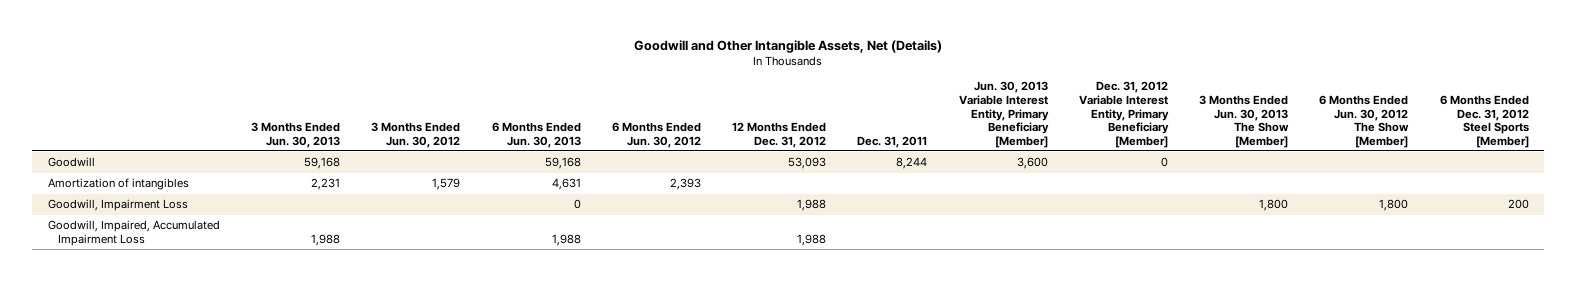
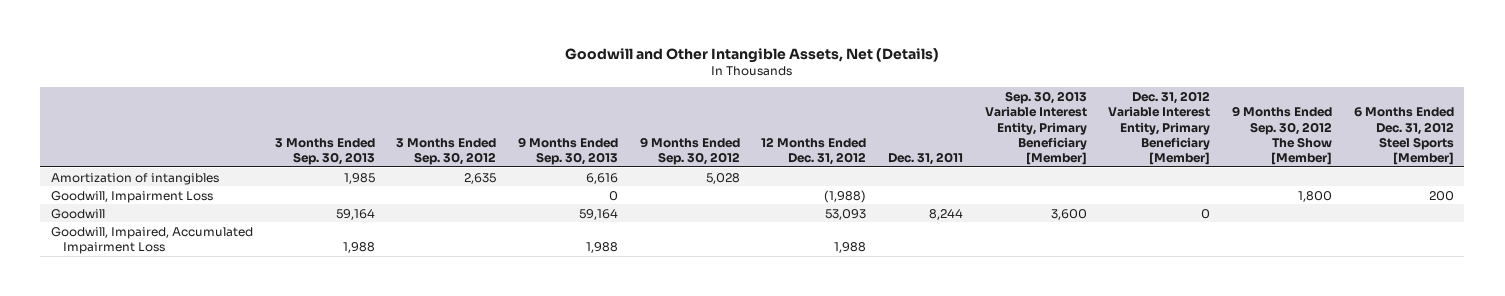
- | 3 Months Ended Jun. 30, 2013 | 3 Months Ended Jun. 30, 2012 | 6 Months Ended Jun. 30, 2013 | 6 Months Ended Jun. 30, 2012 | 12 Months Ended Dec. 31, 2012 | Dec. 31, 2011 | Jun. 30, 2013 Variable Interest Entity, Primary Beneficiary [Member] | Dec. 31, 2012 Variable Interest Entity, Primary Beneficiary [Member] | 3 Months Ended Jun. 30, 2013 The Show [Member] | 6 Months Ended Jun. 30, 2012 The Show [Member] | 6 Months Ended Dec. 31, 2012 Steel Sports [Member]
+ | 3 Months Ended Sep. 30, 2013 | 3 Months Ended Sep. 30, 2012 | 9 Months Ended Sep. 30, 2013 | 9 Months Ended Sep. 30, 2012 | 12 Months Ended Dec. 31, 2012 | Dec. 31, 2011 | Sep. 30, 2013 Variable Interest Entity, Primary Beneficiary [Member] | Dec. 31, 2012 Variable Interest Entity, Primary Beneficiary [Member] | 9 Months Ended Sep. 30, 2012 The Show [Member] | 6 Months Ended Dec. 31, 2012 Steel Sports [Member]
- Goodwill, Impairment Loss | | | 0 | | 1,988 | | | | 1,800 | 1,800 | 200
+ Goodwill, Impairment Loss | | | 0 | | (1,988) | | | | 1,800 | 200
moved down: Goodwill | 59,164 | | 59,164 | | 53,093 | 8,244 | 3,600 | 0 | |

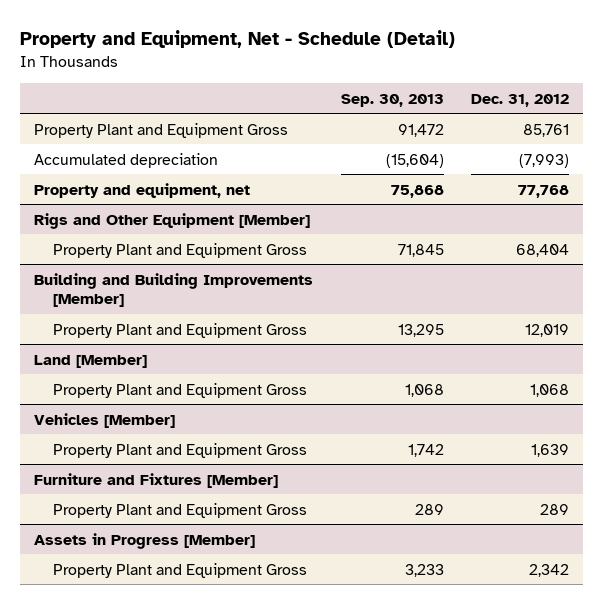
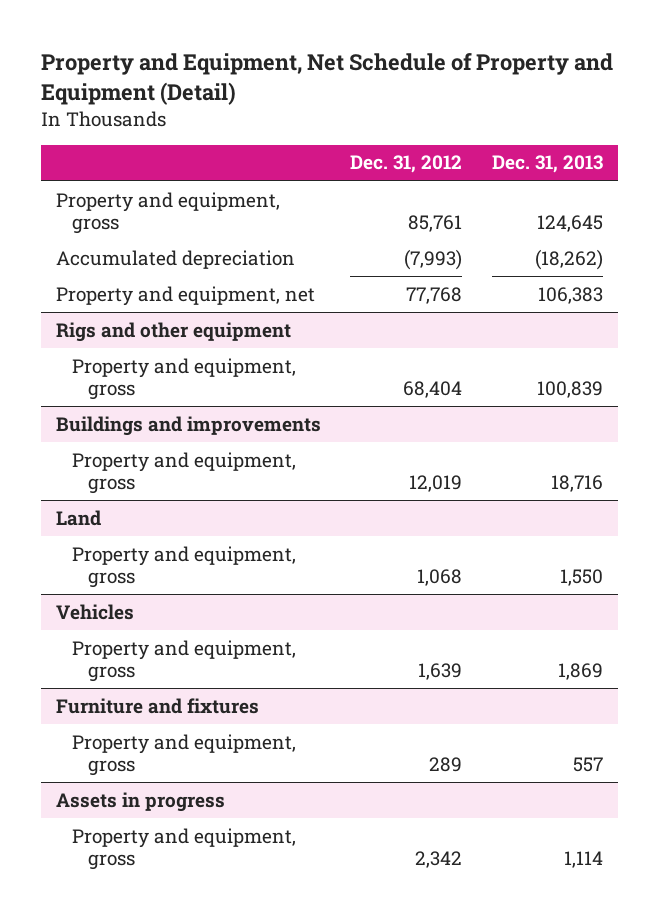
- Property and Equipment, Net - Schedule (Detail)
+ Property and Equipment, Net Schedule of Property and Equipment (Detail)
- | Sep. 30, 2013 | Dec. 31, 2012
+ | Dec. 31, 2012 | Dec. 31, 2013
- Property Plant and Equipment Gross | 91,472 | 85,761
+ Property and equipment, gross | 85,761 | 124,645
- Rigs and Other Equipment [Member]
- Property Plant and Equipment Gross | 71,845 | 68,404
- Building and Building Improvements [Member]
- Property Plant and Equipment Gross | 13,295 | 12,019
- Land [Member]
- Property Plant and Equipment Gross | 1,068 | 1,068
- Vehicles [Member]
- Property Plant and Equipment Gross | 1,742 | 1,639
- Furniture and Fixtures [Member]
- Property Plant and Equipment Gross | 289 | 289
- Assets in Progress [Member]
- Property Plant and Equipment Gross | 3,233 | 2,342
+ Rigs and other equipment
+ Property and equipment, gross | 68,404 | 100,839
+ Buildings and improvements
+ Property and equipment, gross | 12,019 | 18,716
+ Land
+ Property and equipment, gross | 1,068 | 1,550
+ Vehicles
+ Property and equipment, gross | 1,639 | 1,869
+ Furniture and fixtures
+ Property and equipment, gross | 289 | 557
+ Assets in progress
+ Property and equipment, gross | 2,342 | 1,114

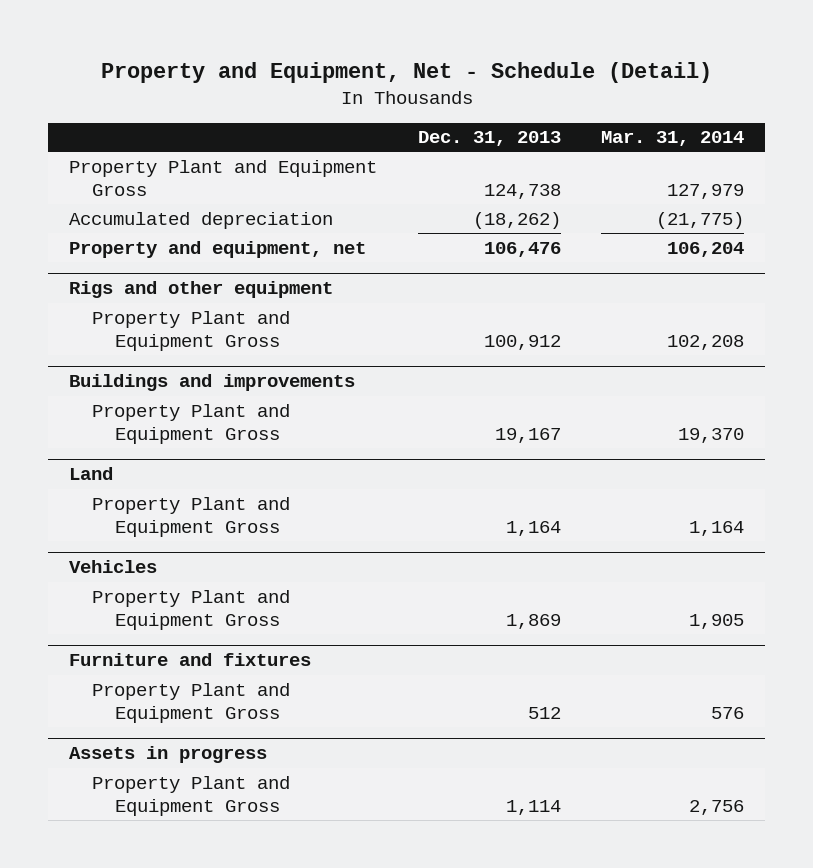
- Property and Equipment, Net Schedule of Property and Equipment (Detail)
+ Property and Equipment, Net - Schedule (Detail)
- | Dec. 31, 2012 | Dec. 31, 2013
+ | Dec. 31, 2013 | Mar. 31, 2014
- Property and equipment, gross | 85,761 | 124,645
+ Property Plant and Equipment Gross | 124,738 | 127,979
- Property and equipment, net | 77,768 | 106,383
+ Property and equipment, net | 106,476 | 106,204
@ Rigs and other equipment
- Property and equipment, gross | 68,404 | 100,839
+ Property Plant and Equipment Gross | 100,912 | 102,208
@ Buildings and improvements
- Property and equipment, gross | 12,019 | 18,716
+ Property Plant and Equipment Gross | 19,167 | 19,370
@ Land
- Property and equipment, gross | 1,068 | 1,550
+ Property Plant and Equipment Gross | 1,164 | 1,164
@ Vehicles
- Property and equipment, gross | 1,639 | 1,869
+ Property Plant and Equipment Gross | 1,869 | 1,905
@ Furniture and fixtures
- Property and equipment, gross | 289 | 557
+ Property Plant and Equipment Gross | 512 | 576
@ Assets in progress
- Property and equipment, gross | 2,342 | 1,114
+ Property Plant and Equipment Gross | 1,114 | 2,756

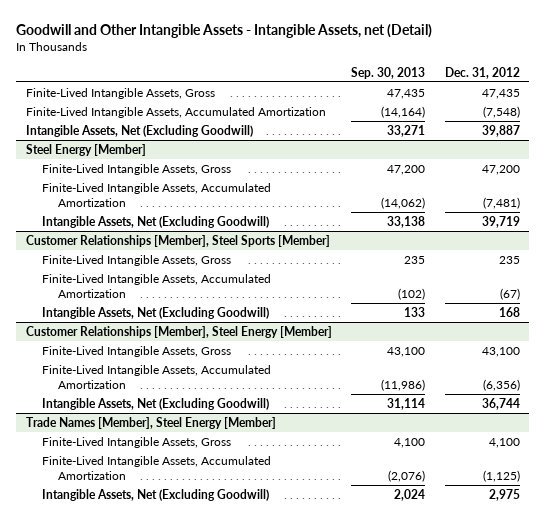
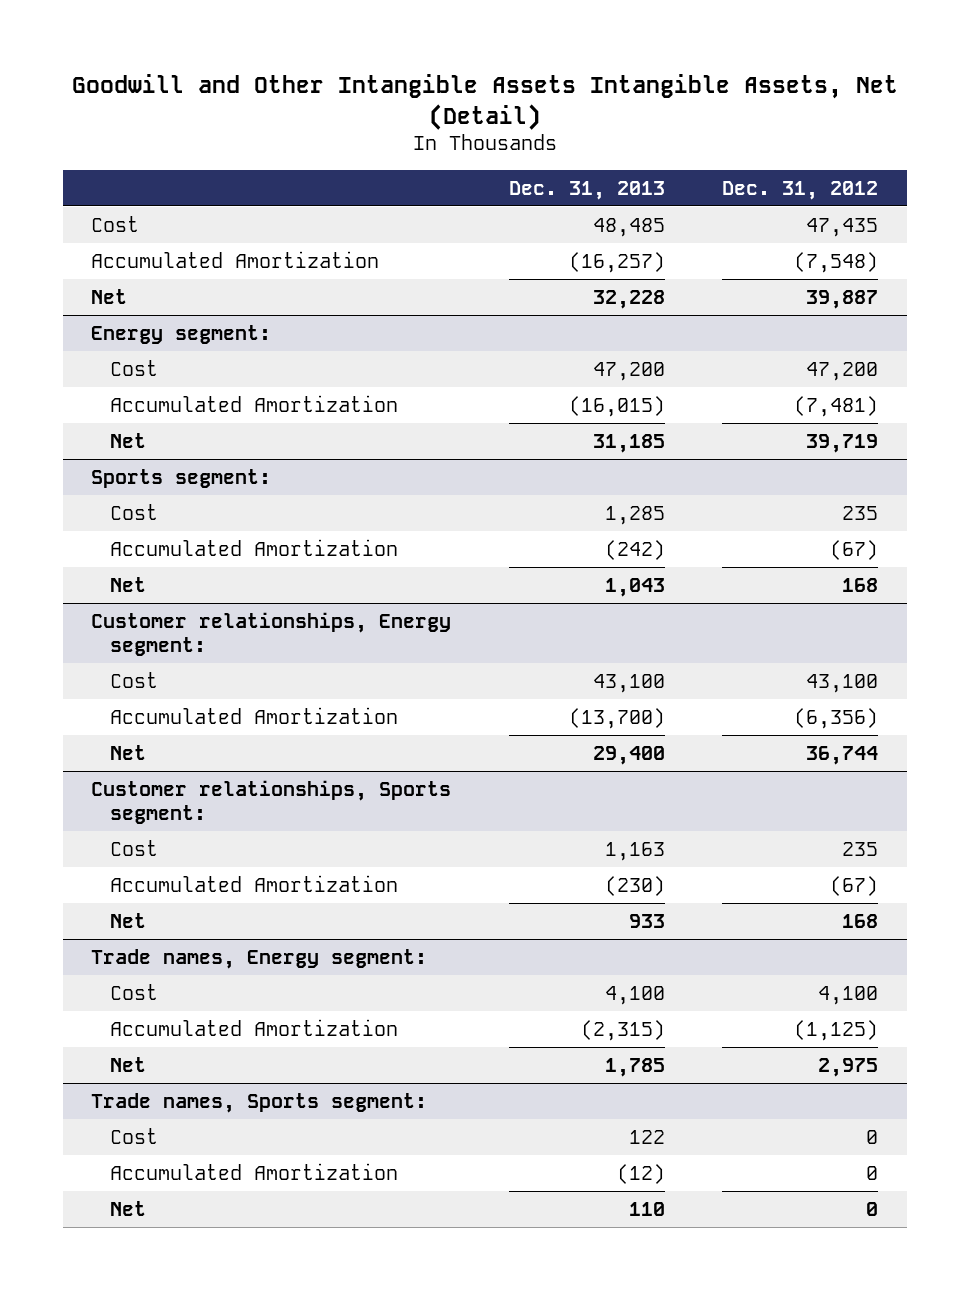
- Goodwill and Other Intangible Assets - Intangible Assets, net (Detail)
+ Goodwill and Other Intangible Assets Intangible Assets, Net (Detail)
- | Sep. 30, 2013 | Dec. 31, 2012
+ | Dec. 31, 2013 | Dec. 31, 2012
- Finite-Lived Intangible Assets, Gross | 47,435 | 47,435
- Finite-Lived Intangible Assets, Accumulated Amortization | (14,164) | (7,548)
- Intangible Assets, Net (Excluding Goodwill) | 33,271 | 39,887
- Steel Energy [Member]
- Finite-Lived Intangible Assets, Gross | 47,200 | 47,200
- Finite-Lived Intangible Assets, Accumulated Amortization | (14,062) | (7,481)
- Intangible Assets, Net (Excluding Goodwill) | 33,138 | 39,719
- Customer Relationships [Member], Steel Sports [Member]
- Finite-Lived Intangible Assets, Gross | 235 | 235
- Finite-Lived Intangible Assets, Accumulated Amortization | (102) | (67)
- Intangible Assets, Net (Excluding Goodwill) | 133 | 168
- Customer Relationships [Member], Steel Energy [Member]
- Finite-Lived Intangible Assets, Gross | 43,100 | 43,100
- Finite-Lived Intangible Assets, Accumulated Amortization | (11,986) | (6,356)
- Intangible Assets, Net (Excluding Goodwill) | 31,114 | 36,744
- Trade Names [Member], Steel Energy [Member]
- Finite-Lived Intangible Assets, Gross | 4,100 | 4,100
- Finite-Lived Intangible Assets, Accumulated Amortization | (2,076) | (1,125)
- Intangible Assets, Net (Excluding Goodwill) | 2,024 | 2,975
+ Cost | 48,485 | 47,435
+ Accumulated Amortization | (16,257) | (7,548)
+ Net | 32,228 | 39,887
+ Energy segment:
+ Cost | 47,200 | 47,200
+ Accumulated Amortization | (16,015) | (7,481)
+ Net | 31,185 | 39,719
+ Sports segment:
+ Cost | 1,285 | 235
+ Accumulated Amortization | (242) | (67)
+ Net | 1,043 | 168
+ Customer relationships, Energy segment:
+ Cost | 43,100 | 43,100
+ Accumulated Amortization | (13,700) | (6,356)
+ Net | 29,400 | 36,744
+ Customer relationships, Sports segment:
+ Cost | 1,163 | 235
+ Accumulated Amortization | (230) | (67)
+ Net | 933 | 168
+ Trade names, Energy segment:
+ Cost | 4,100 | 4,100
+ Accumulated Amortization | (2,315) | (1,125)
+ Net | 1,785 | 2,975
+ Trade names, Sports segment:
+ Cost | 122 | 0
+ Accumulated Amortization | (12) | 0
+ Net | 110 | 0

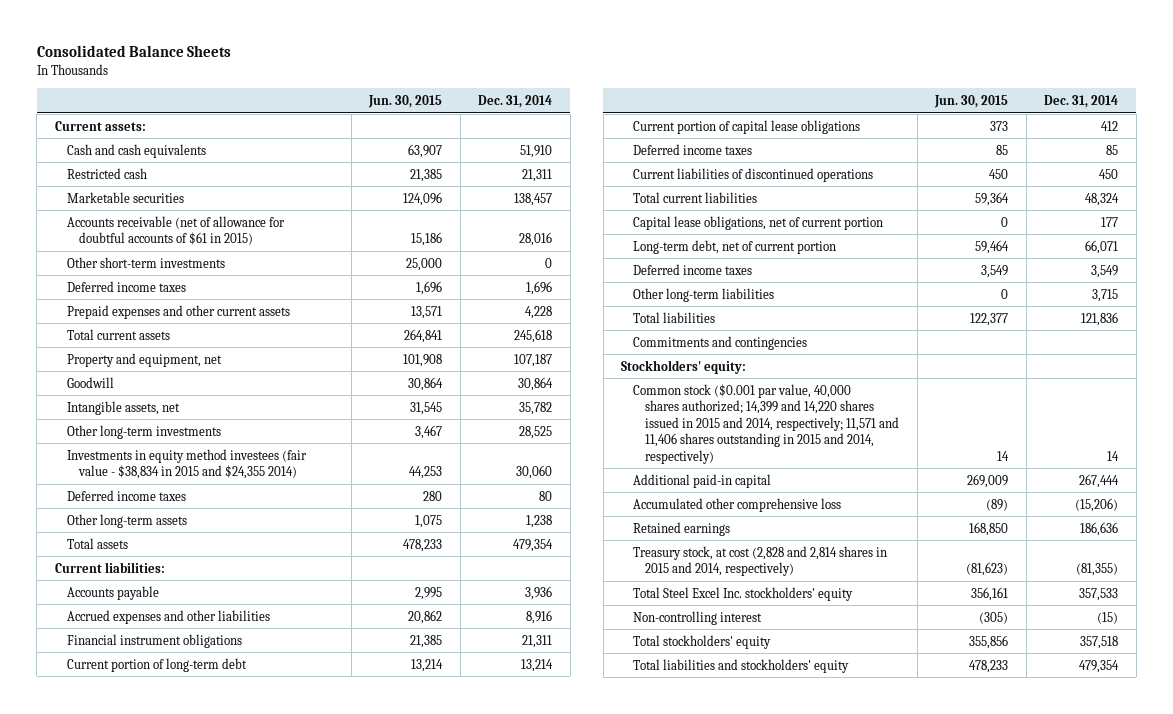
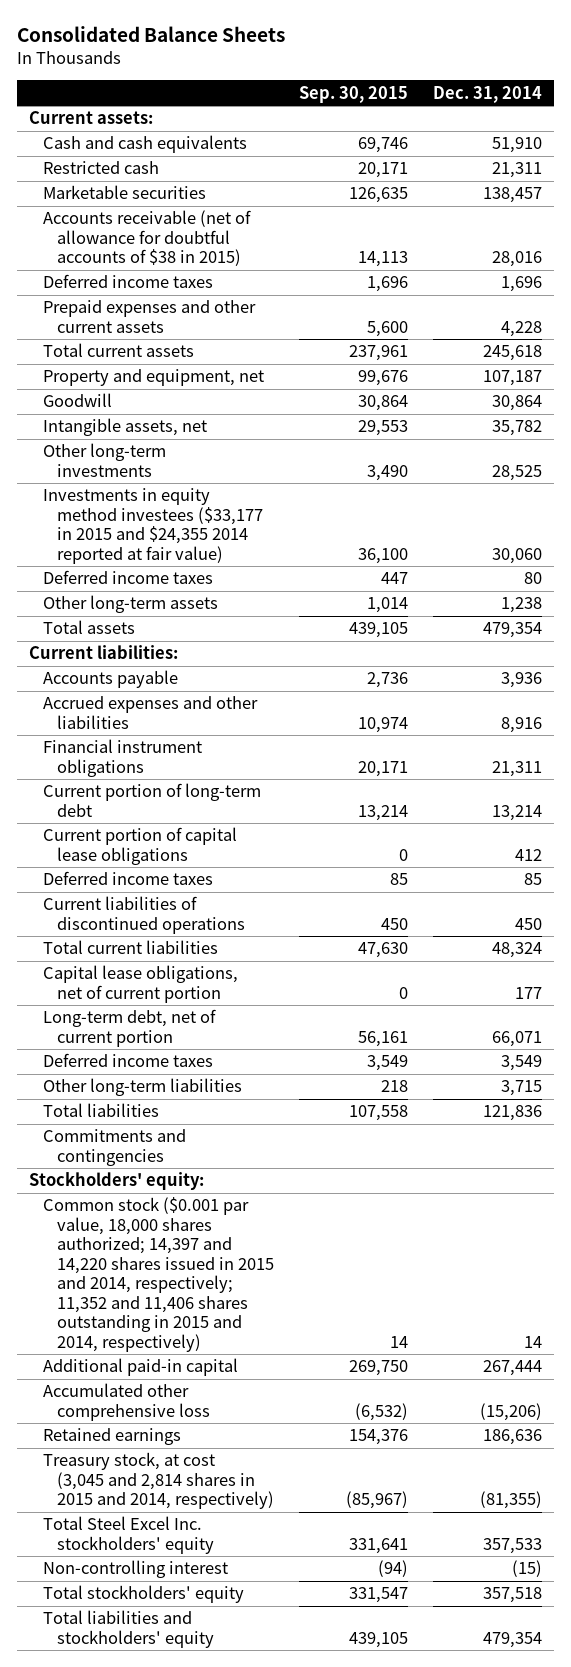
- | Jun. 30, 2015 | Dec. 31, 2014
+ | Sep. 30, 2015 | Dec. 31, 2014
- Accounts receivable (net of allowance for doubtful accounts of $61 in 2015) | 15,186 | 28,016
- Other short-term investments | 25,000 | 0
+ Accounts receivable (net of allowance for doubtful accounts of $38 in 2015) | 14,113 | 28,016
- Investments in equity method investees (fair value - $38,834 in 2015 and $24,355 2014) | 44,253 | 30,060
+ Investments in equity method investees ($33,177 in 2015 and $24,355 2014 reported at fair value) | 36,100 | 30,060
- Common stock ($0.001 par value, 40,000 shares authorized; 14,399 and 14,220 shares issued in 2015 and 2014, respectively; 11,571 and 11,406 shares outstanding in 2015 and 2014, respectively) | 14 | 14
+ Common stock ($0.001 par value, 18,000 shares authorized; 14,397 and 14,220 shares issued in 2015 and 2014, respectively; 11,352 and 11,406 shares outstanding in 2015 and 2014, respectively) | 14 | 14
- Treasury stock, at cost (2,828 and 2,814 shares in 2015 and 2014, respectively) | (81,623) | (81,355)
+ Treasury stock, at cost (3,045 and 2,814 shares in 2015 and 2014, respectively) | (85,967) | (81,355)

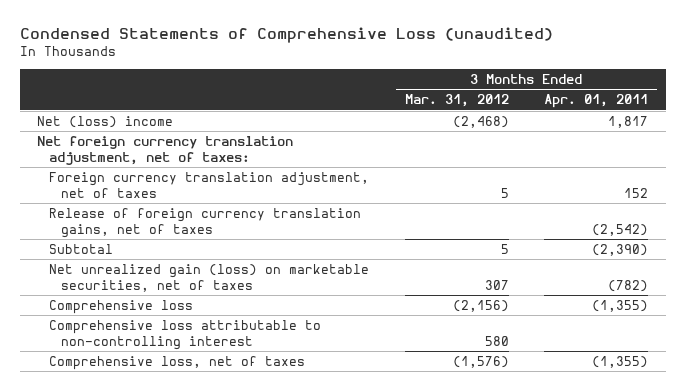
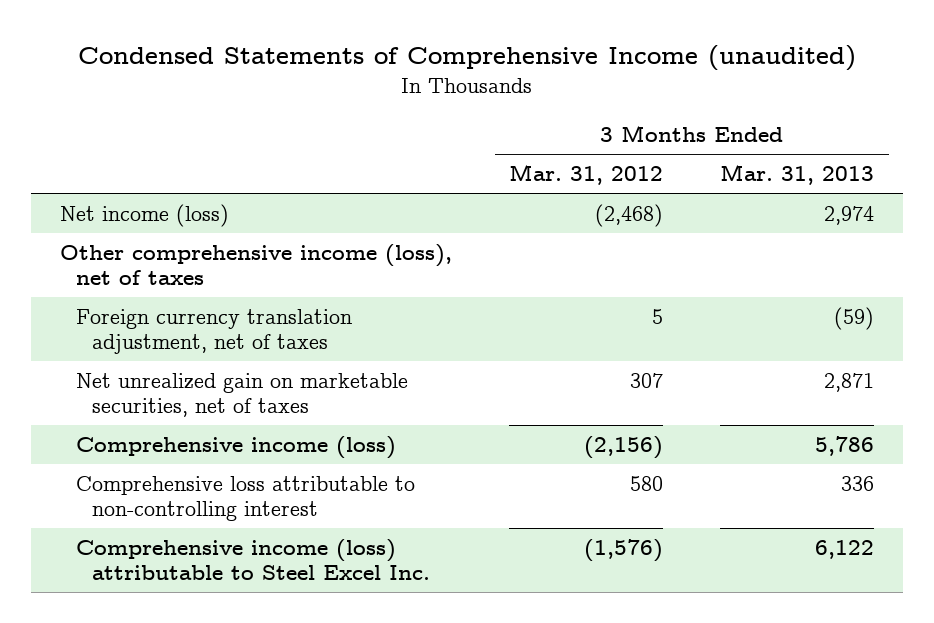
- Condensed Statements of Comprehensive Loss (unaudited)
+ Condensed Statements of Comprehensive Income (unaudited)
- | 3 Months Ended Mar. 31, 2012 | 3 Months Ended Apr. 01, 2011
+ | 3 Months Ended Mar. 31, 2012 | 3 Months Ended Mar. 31, 2013
- Net (loss) income | (2,468) | 1,817
- Net foreign currency translation adjustment, net of taxes:
+ Net income (loss) | (2,468) | 2,974
+ Other comprehensive income (loss), net of taxes
- Release of foreign currency translation gains, net of taxes | | (2,542)
- Subtotal | 5 | (2,390)
- Net unrealized gain (loss) on marketable securities, net of taxes | 307 | (782)
- Comprehensive loss | (2,156) | (1,355)
+ Net unrealized gain on marketable securities, net of taxes | 307 | 2,871
+ Comprehensive income (loss) | (2,156) | 5,786
- Comprehensive loss, net of taxes | (1,576) | (1,355)
+ Comprehensive income (loss) attributable to Steel Excel Inc. | (1,576) | 6,122

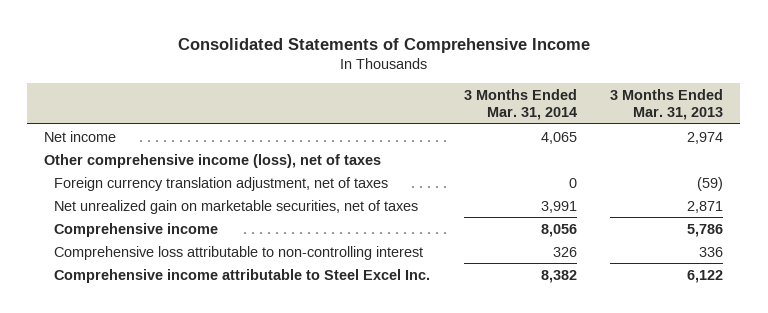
- Condensed Statements of Comprehensive Income (unaudited)
+ Consolidated Statements of Comprehensive Income
- | 3 Months Ended Mar. 31, 2012 | 3 Months Ended Mar. 31, 2013
+ | 3 Months Ended Mar. 31, 2014 | 3 Months Ended Mar. 31, 2013
- Net income (loss) | (2,468) | 2,974
+ Net income | 4,065 | 2,974
- Comprehensive income (loss) | (2,156) | 5,786
+ Comprehensive income | 8,056 | 5,786
- Comprehensive income (loss) attributable to Steel Excel Inc. | (1,576) | 6,122
+ Comprehensive income attributable to Steel Excel Inc. | 8,382 | 6,122

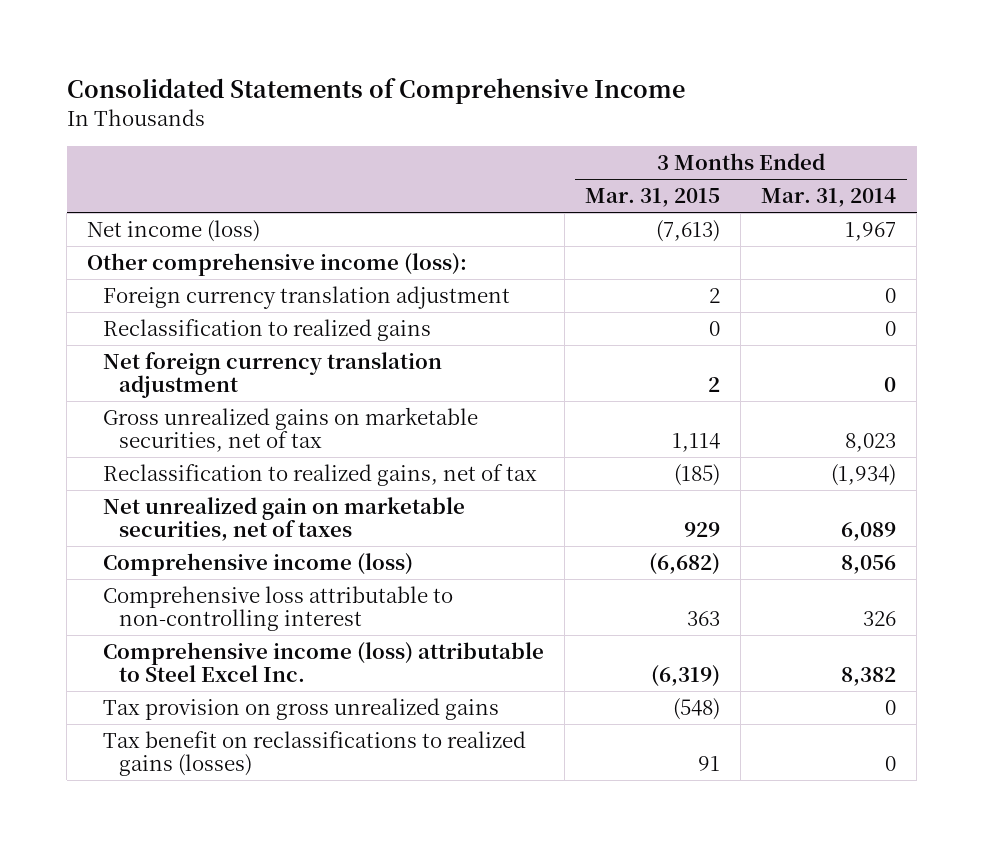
- | 3 Months Ended Mar. 31, 2014 | 3 Months Ended Mar. 31, 2013
+ | 3 Months Ended Mar. 31, 2015 | 3 Months Ended Mar. 31, 2014
- Net income | 4,065 | 2,974
- Other comprehensive income (loss), net of taxes
- Foreign currency translation adjustment, net of taxes | 0 | (59)
- Net unrealized gain on marketable securities, net of taxes | 3,991 | 2,871
- Comprehensive income | 8,056 | 5,786
+ Net income (loss) | (7,613) | 1,967
+ Other comprehensive income (loss):
+ Foreign currency translation adjustment | 2 | 0
+ Reclassification to realized gains | 0 | 0
+ Net foreign currency translation adjustment | 2 | 0
+ Gross unrealized gains on marketable securities, net of tax | 1,114 | 8,023
+ Reclassification to realized gains, net of tax | (185) | (1,934)
+ Net unrealized gain on marketable securities, net of taxes | 929 | 6,089
+ Comprehensive income (loss) | (6,682) | 8,056
- Comprehensive income attributable to Steel Excel Inc. | 8,382 | 6,122
+ Comprehensive income (loss) attributable to Steel Excel Inc. | (6,319) | 8,382
+ Tax provision on gross unrealized gains | (548) | 0
+ Tax benefit on reclassifications to realized gains (losses) | 91 | 0

